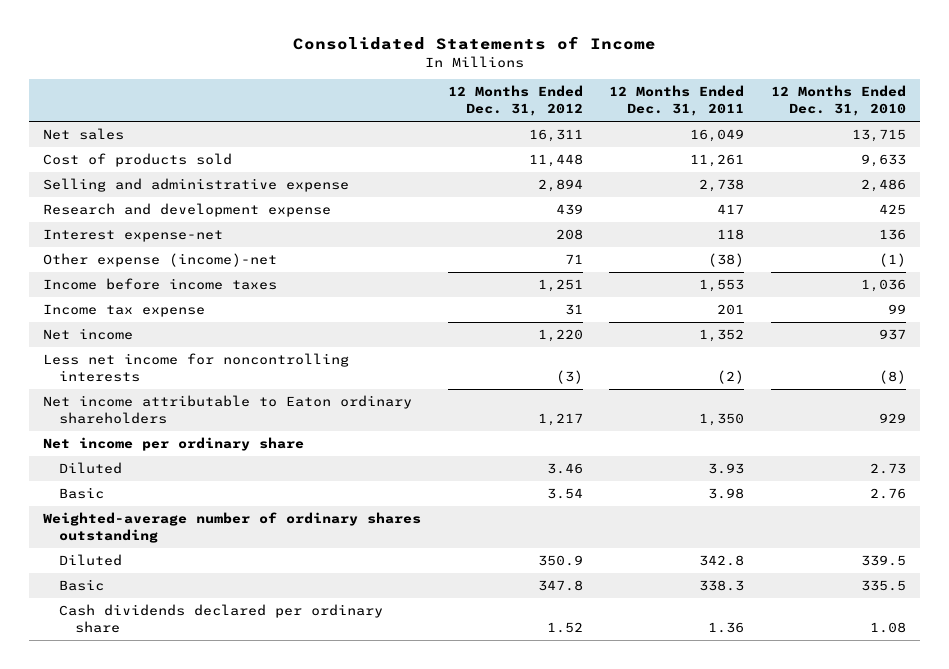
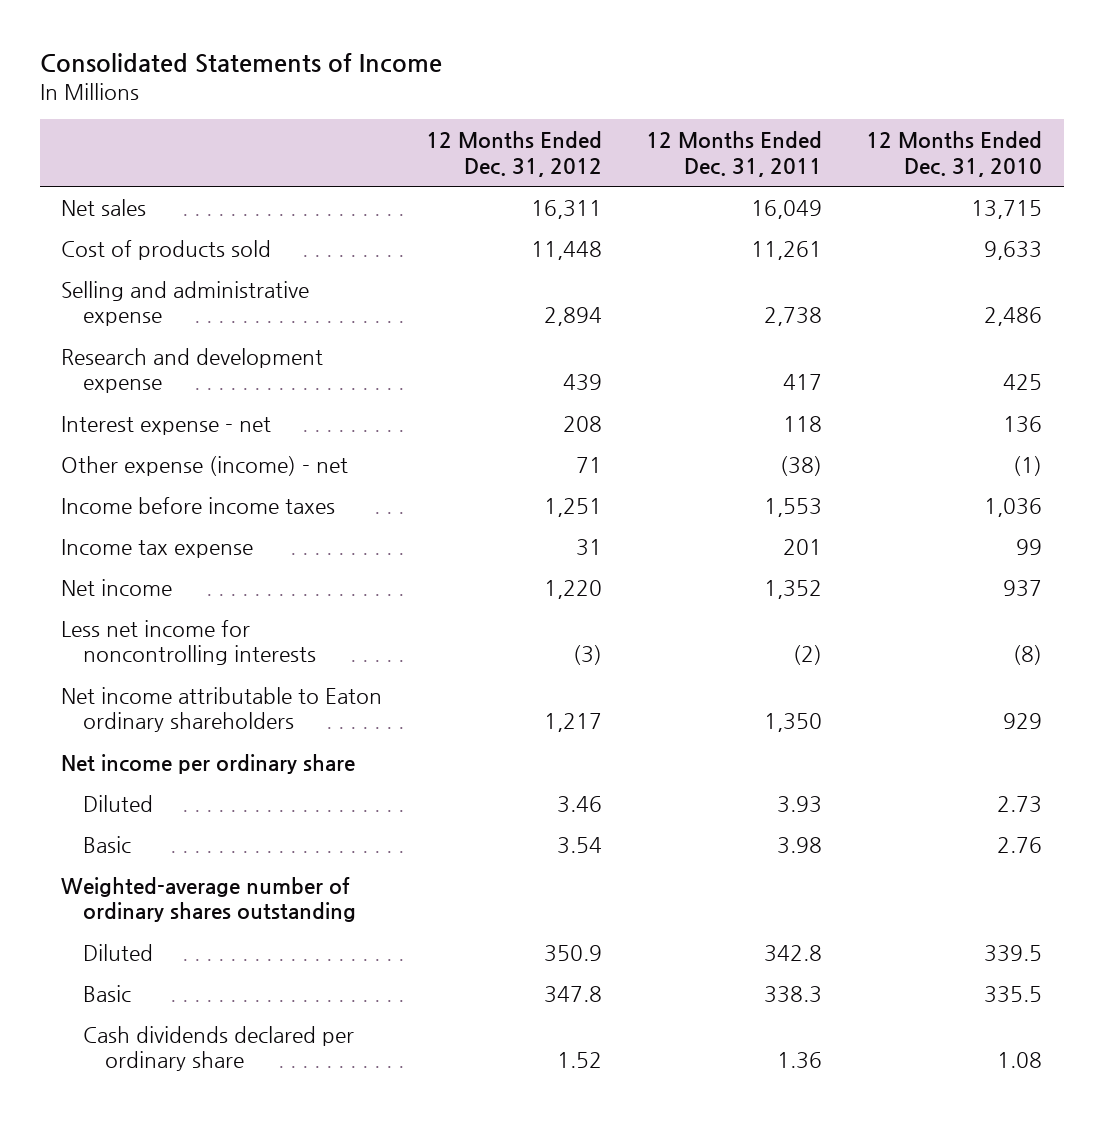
- Interest expense-net | 208 | 118 | 136
- Other expense (income)-net | 71 | (38) | (1)
+ Interest expense - net | 208 | 118 | 136
+ Other expense (income) - net | 71 | (38) | (1)

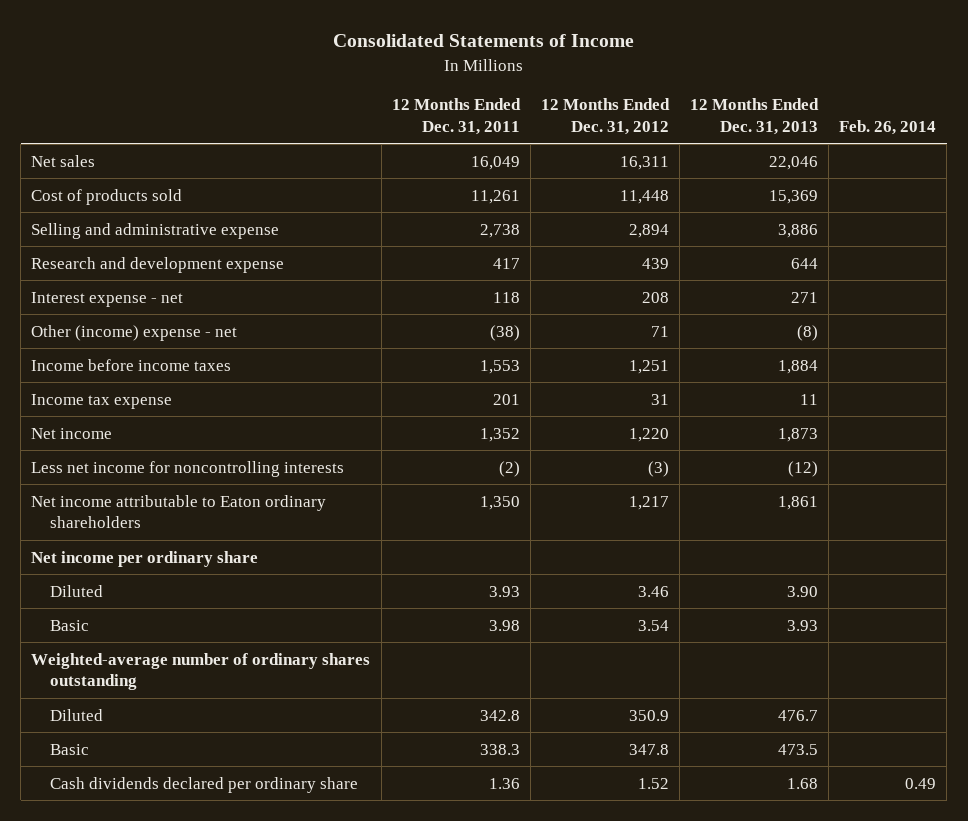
- | 12 Months Ended Dec. 31, 2012 | 12 Months Ended Dec. 31, 2011 | 12 Months Ended Dec. 31, 2010
+ | 12 Months Ended Dec. 31, 2011 | 12 Months Ended Dec. 31, 2012 | 12 Months Ended Dec. 31, 2013 | Feb. 26, 2014
- Other expense (income) - net | 71 | (38) | (1)
+ Other (income) expense - net | (38) | 71 | (8) |

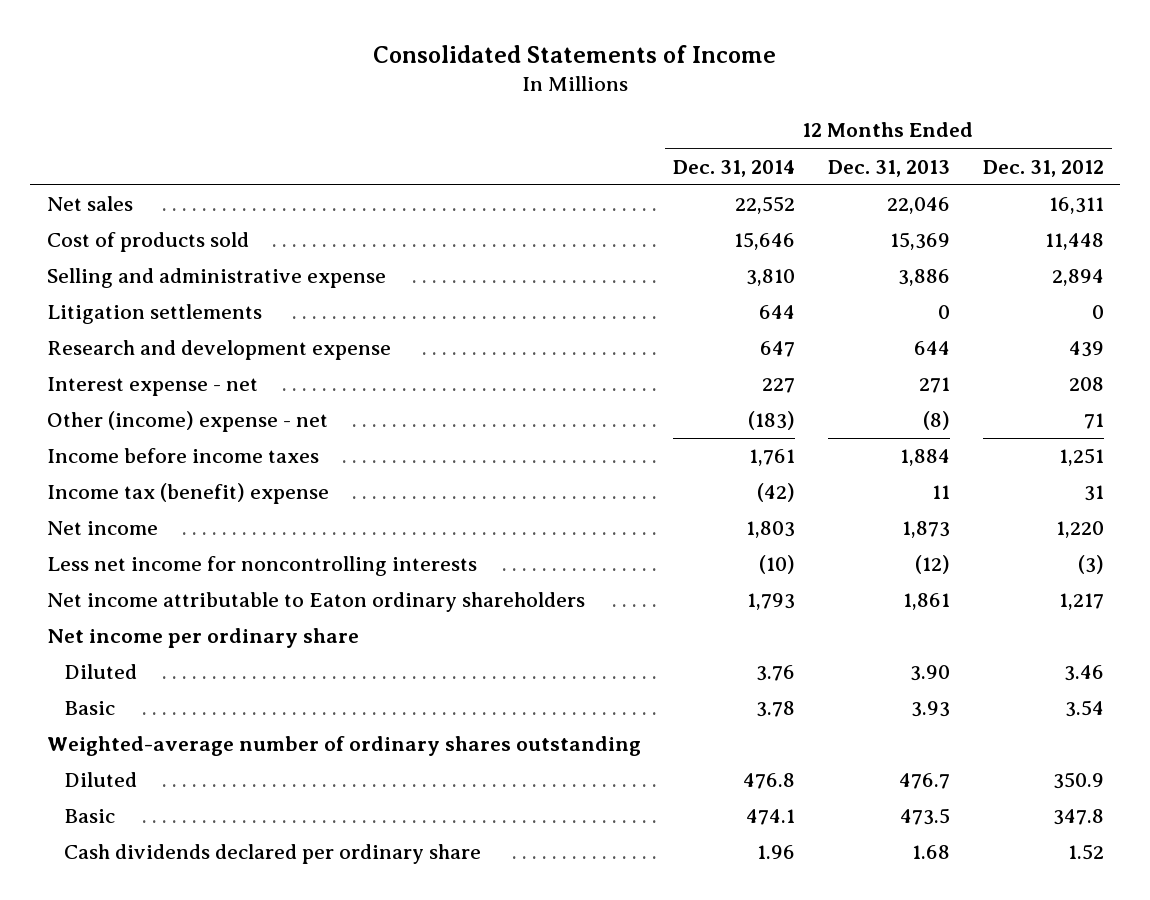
- | 12 Months Ended Dec. 31, 2011 | 12 Months Ended Dec. 31, 2012 | 12 Months Ended Dec. 31, 2013 | Feb. 26, 2014
+ | 12 Months Ended Dec. 31, 2014 | 12 Months Ended Dec. 31, 2013 | 12 Months Ended Dec. 31, 2012
+ Litigation settlements | 644 | 0 | 0
- Income tax expense | 201 | 31 | 11 |
+ Income tax (benefit) expense | (42) | 11 | 31

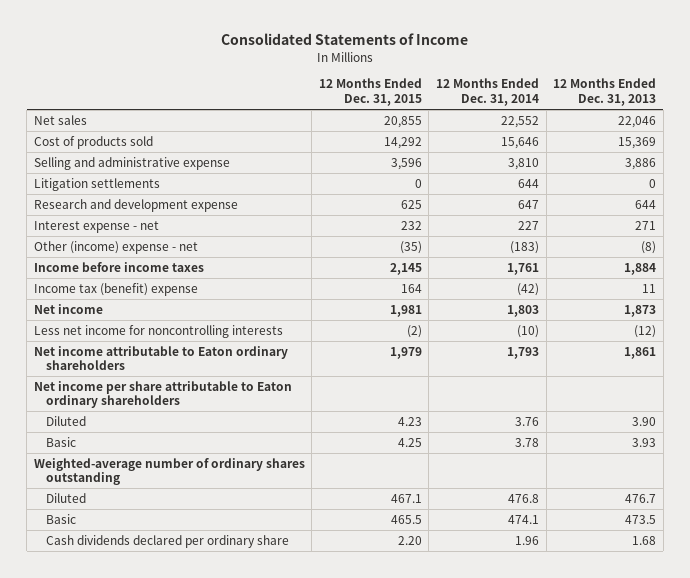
- | 12 Months Ended Dec. 31, 2014 | 12 Months Ended Dec. 31, 2013 | 12 Months Ended Dec. 31, 2012
+ | 12 Months Ended Dec. 31, 2015 | 12 Months Ended Dec. 31, 2014 | 12 Months Ended Dec. 31, 2013
- Net income per ordinary share
+ Net income per share attributable to Eaton ordinary shareholders

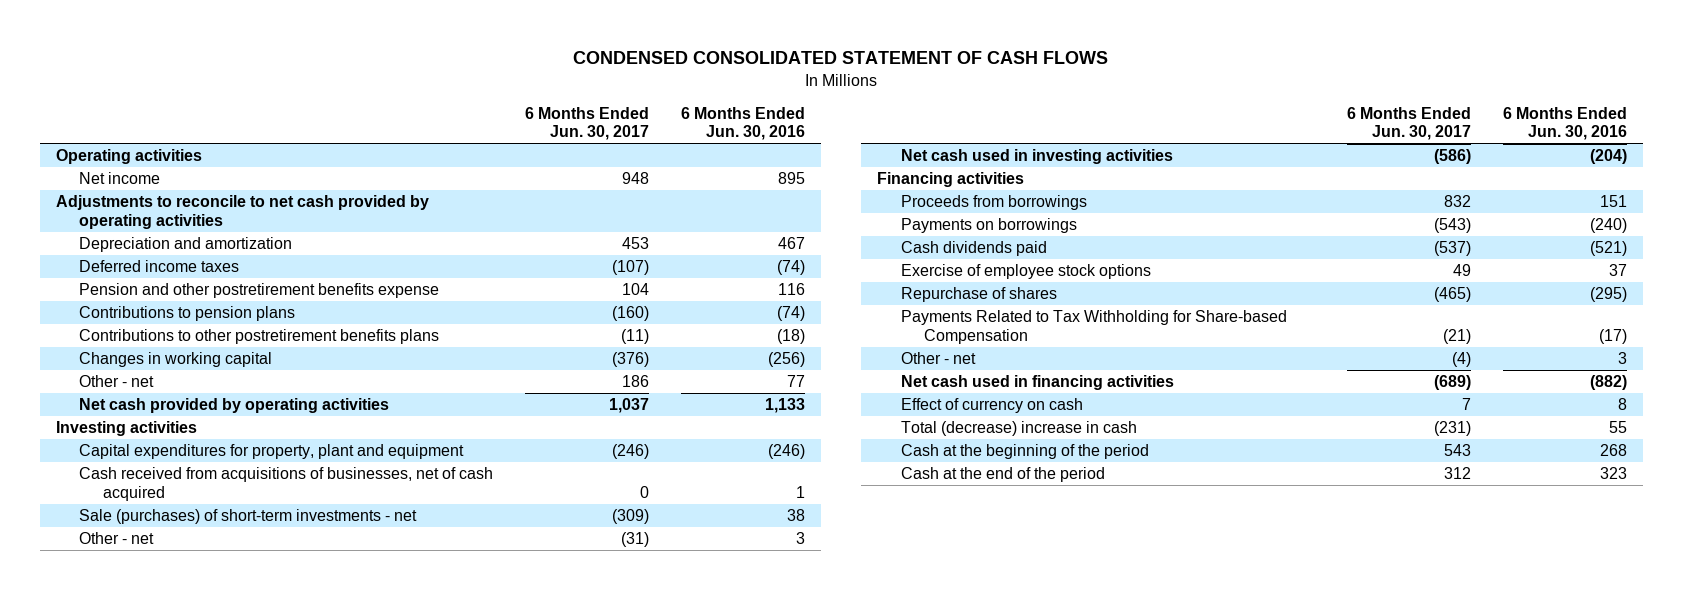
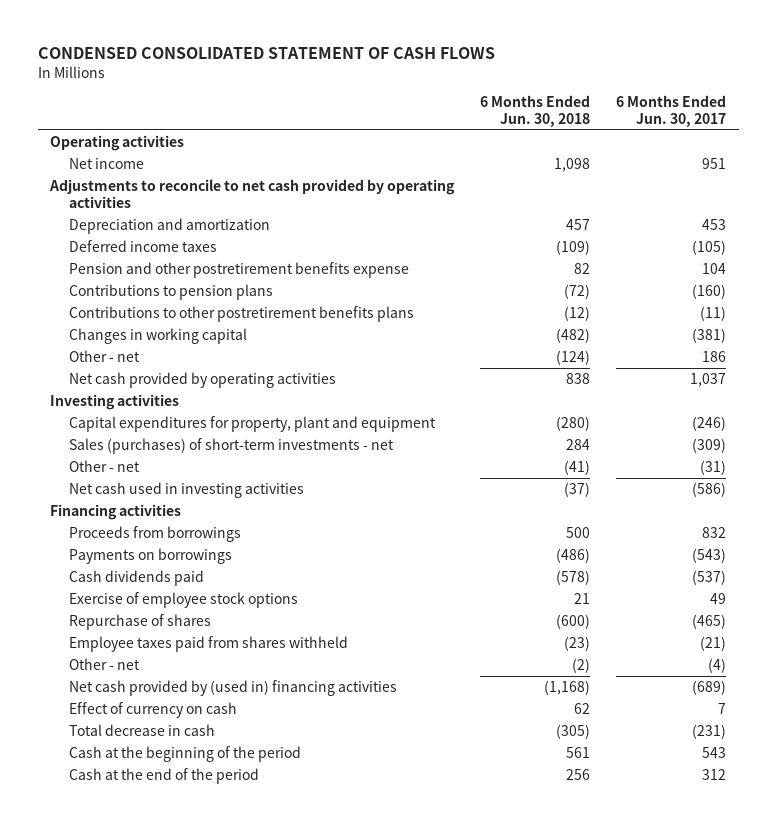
- | 6 Months Ended Jun. 30, 2017 | 6 Months Ended Jun. 30, 2016
+ | 6 Months Ended Jun. 30, 2018 | 6 Months Ended Jun. 30, 2017
- Net income | 948 | 895
+ Net income | 1,098 | 951
- Deferred income taxes | (107) | (74)
+ Deferred income taxes | (109) | (105)
- Changes in working capital | (376) | (256)
+ Changes in working capital | (482) | (381)
- Cash received from acquisitions of businesses, net of cash acquired | 0 | 1
- Sale (purchases) of short-term investments - net | (309) | 38
+ Sales (purchases) of short-term investments - net | 284 | (309)
- Payments Related to Tax Withholding for Share-based Compensation | (21) | (17)
+ Employee taxes paid from shares withheld | (23) | (21)
- Net cash used in financing activities | (689) | (882)
+ Net cash provided by (used in) financing activities | (1,168) | (689)
- Total (decrease) increase in cash | (231) | 55
+ Total decrease in cash | (305) | (231)

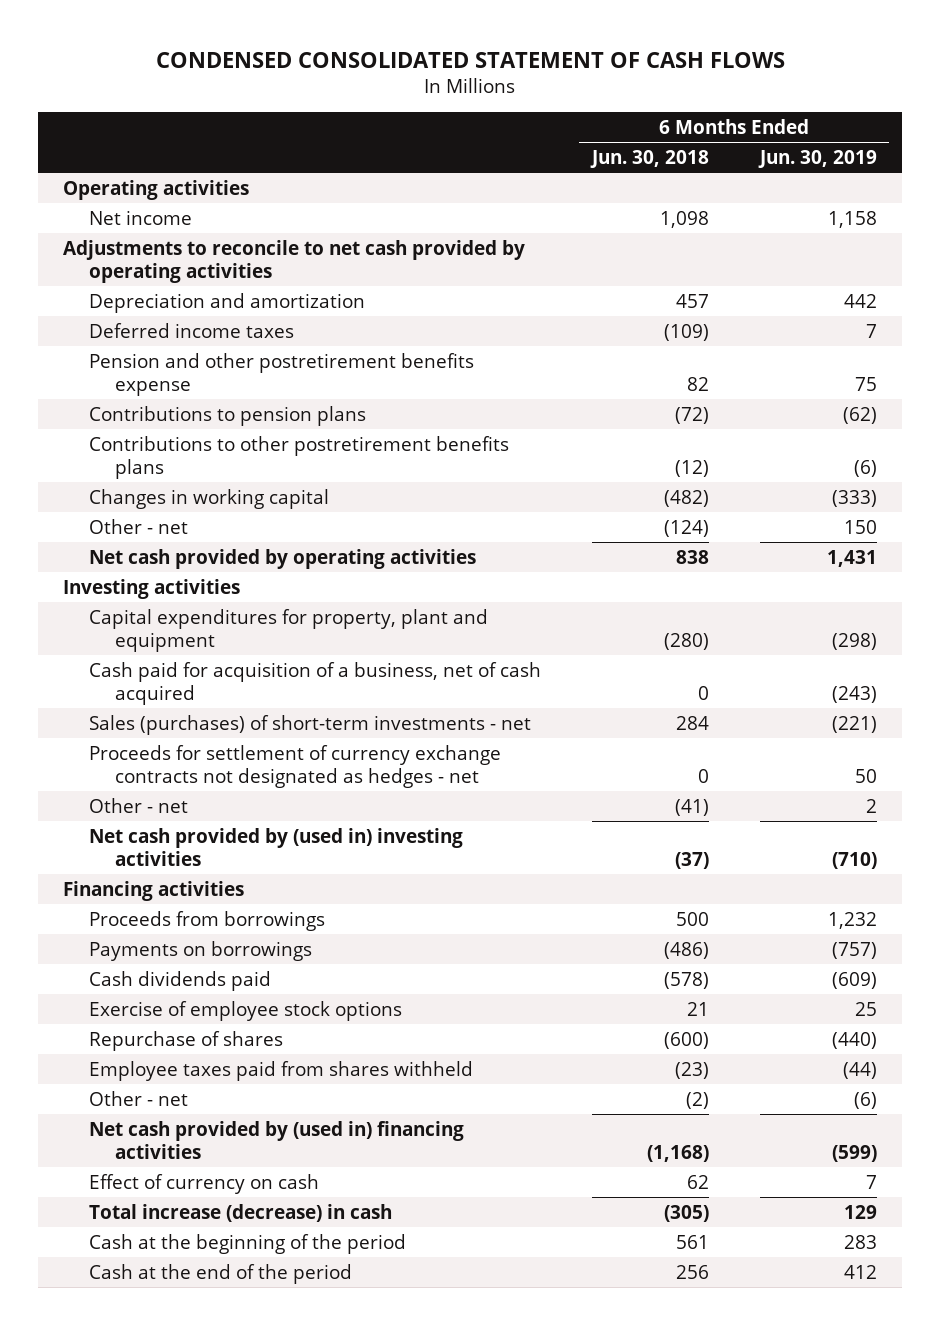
- | 6 Months Ended Jun. 30, 2018 | 6 Months Ended Jun. 30, 2017
+ | 6 Months Ended Jun. 30, 2018 | 6 Months Ended Jun. 30, 2019
+ Cash paid for acquisition of a business, net of cash acquired | 0 | (243)
+ Proceeds for settlement of currency exchange contracts not designated as hedges - net | 0 | 50
- Net cash used in investing activities | (37) | (586)
+ Net cash provided by (used in) investing activities | (37) | (710)
- Total decrease in cash | (305) | (231)
+ Total increase (decrease) in cash | (305) | 129

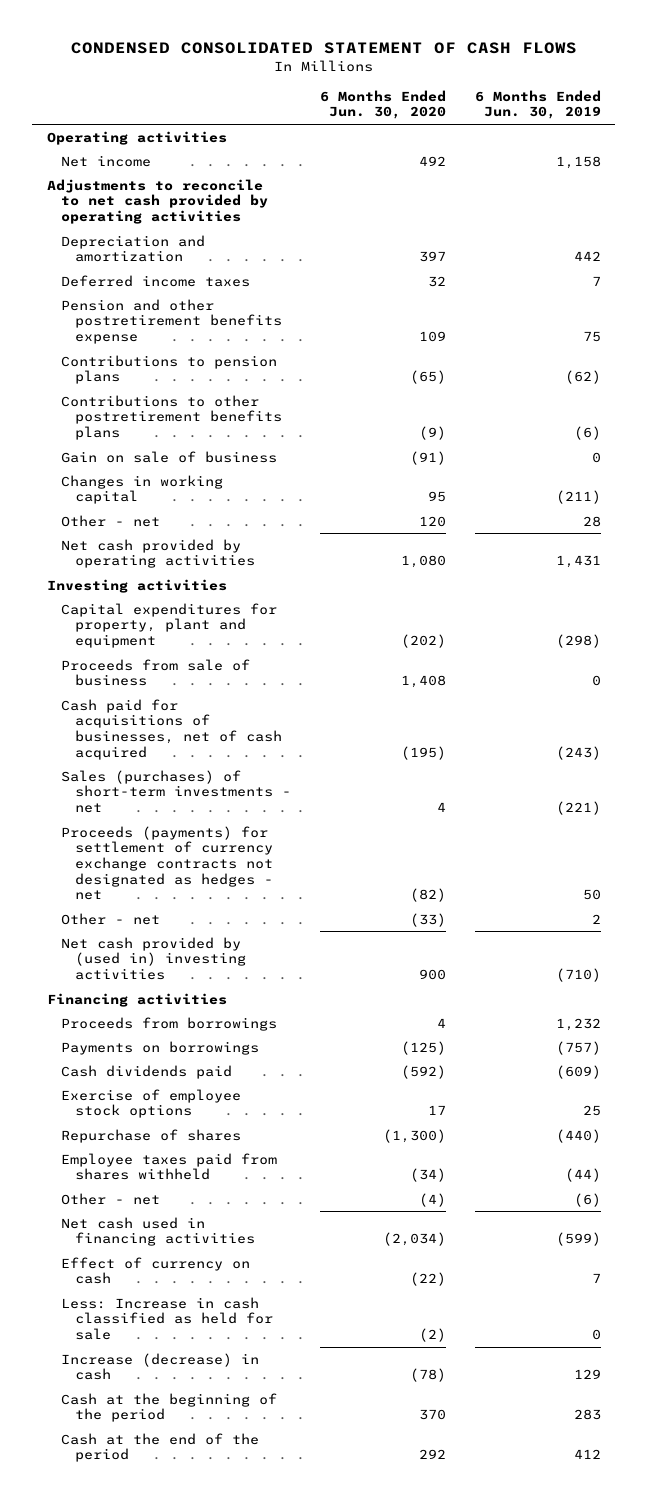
- | 6 Months Ended Jun. 30, 2018 | 6 Months Ended Jun. 30, 2019
+ | 6 Months Ended Jun. 30, 2020 | 6 Months Ended Jun. 30, 2019
- Changes in working capital | (482) | (333)
- Other - net | (124) | 150
+ Gain on sale of business | (91) | 0
+ Changes in working capital | 95 | (211)
+ Other - net | 120 | 28
- Cash paid for acquisition of a business, net of cash acquired | 0 | (243)
+ Proceeds from sale of business | 1,408 | 0
+ Cash paid for acquisitions of businesses, net of cash acquired | (195) | (243)
- Proceeds for settlement of currency exchange contracts not designated as hedges - net | 0 | 50
+ Proceeds (payments) for settlement of currency exchange contracts not designated as hedges - net | (82) | 50
- Net cash provided by (used in) financing activities | (1,168) | (599)
+ Net cash used in financing activities | (2,034) | (599)
- Total increase (decrease) in cash | (305) | 129
+ Less: Increase in cash classified as held for sale | (2) | 0
+ Increase (decrease) in cash | (78) | 129

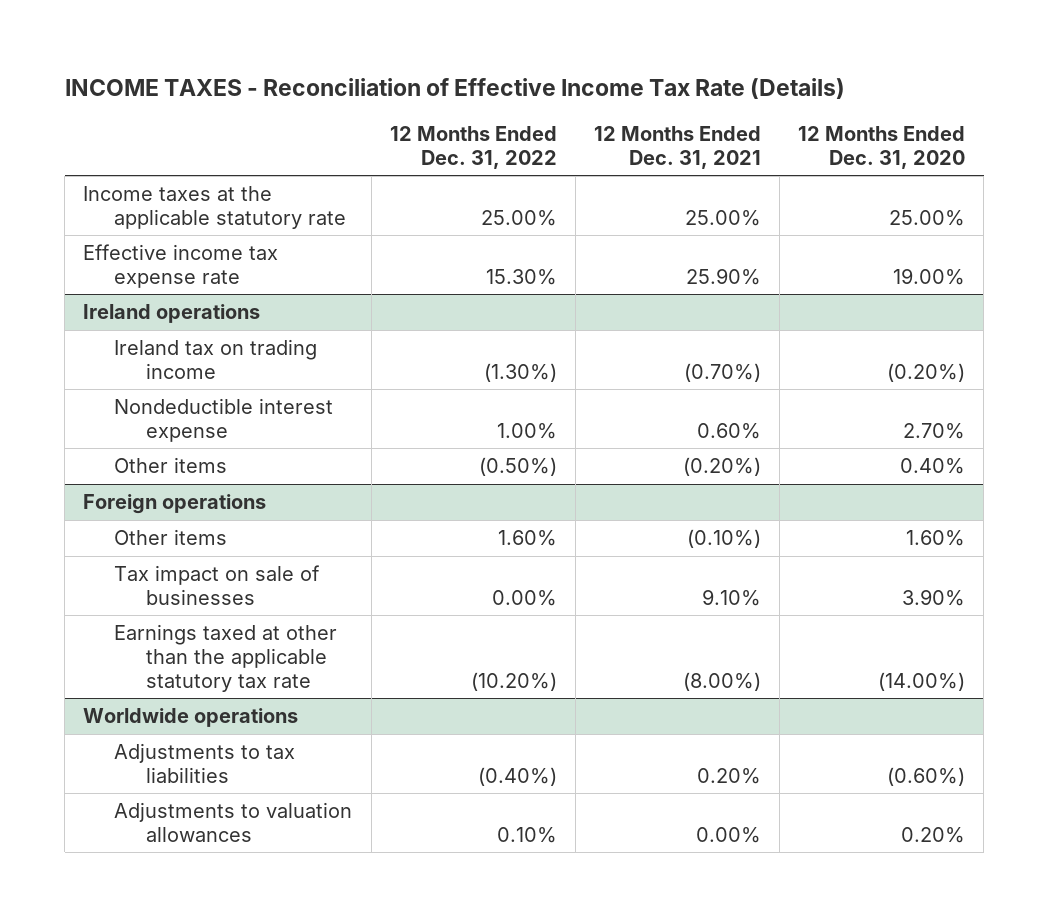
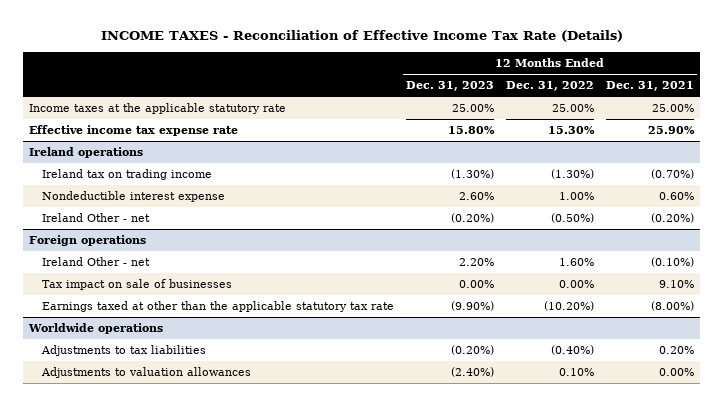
- | 12 Months Ended Dec. 31, 2022 | 12 Months Ended Dec. 31, 2021 | 12 Months Ended Dec. 31, 2020
+ | 12 Months Ended Dec. 31, 2023 | 12 Months Ended Dec. 31, 2022 | 12 Months Ended Dec. 31, 2021
@ Ireland operations
- Other items | (0.50%) | (0.20%) | 0.40%
+ Ireland Other - net | (0.20%) | (0.50%) | (0.20%)
@ Foreign operations
- Other items | 1.60% | (0.10%) | 1.60%
+ Ireland Other - net | 2.20% | 1.60% | (0.10%)

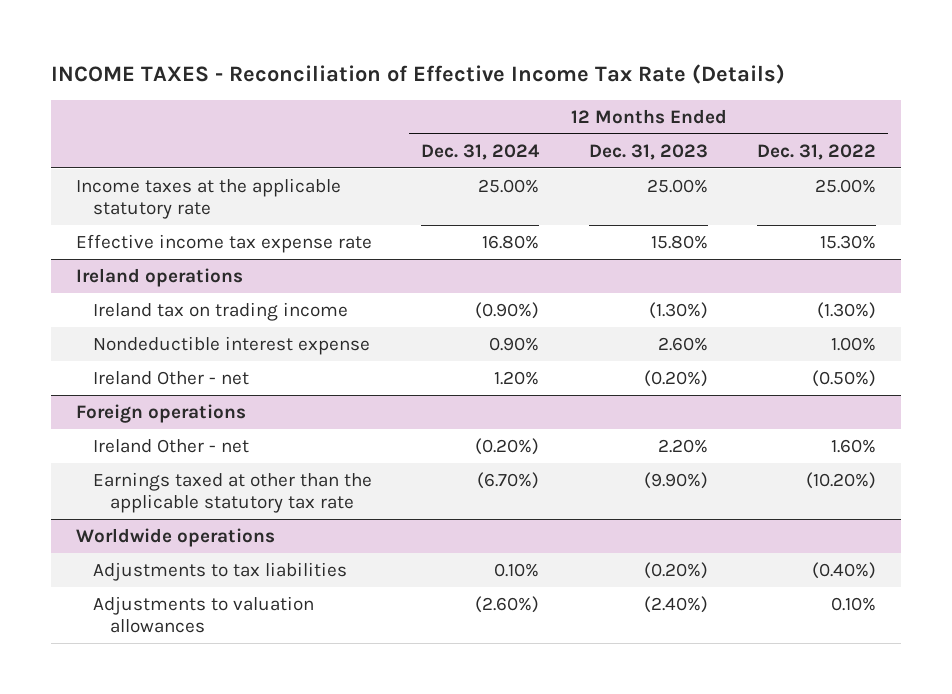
- | 12 Months Ended Dec. 31, 2023 | 12 Months Ended Dec. 31, 2022 | 12 Months Ended Dec. 31, 2021
+ | 12 Months Ended Dec. 31, 2024 | 12 Months Ended Dec. 31, 2023 | 12 Months Ended Dec. 31, 2022
@ Foreign operations
- Tax impact on sale of businesses | 0.00% | 0.00% | 9.10%

